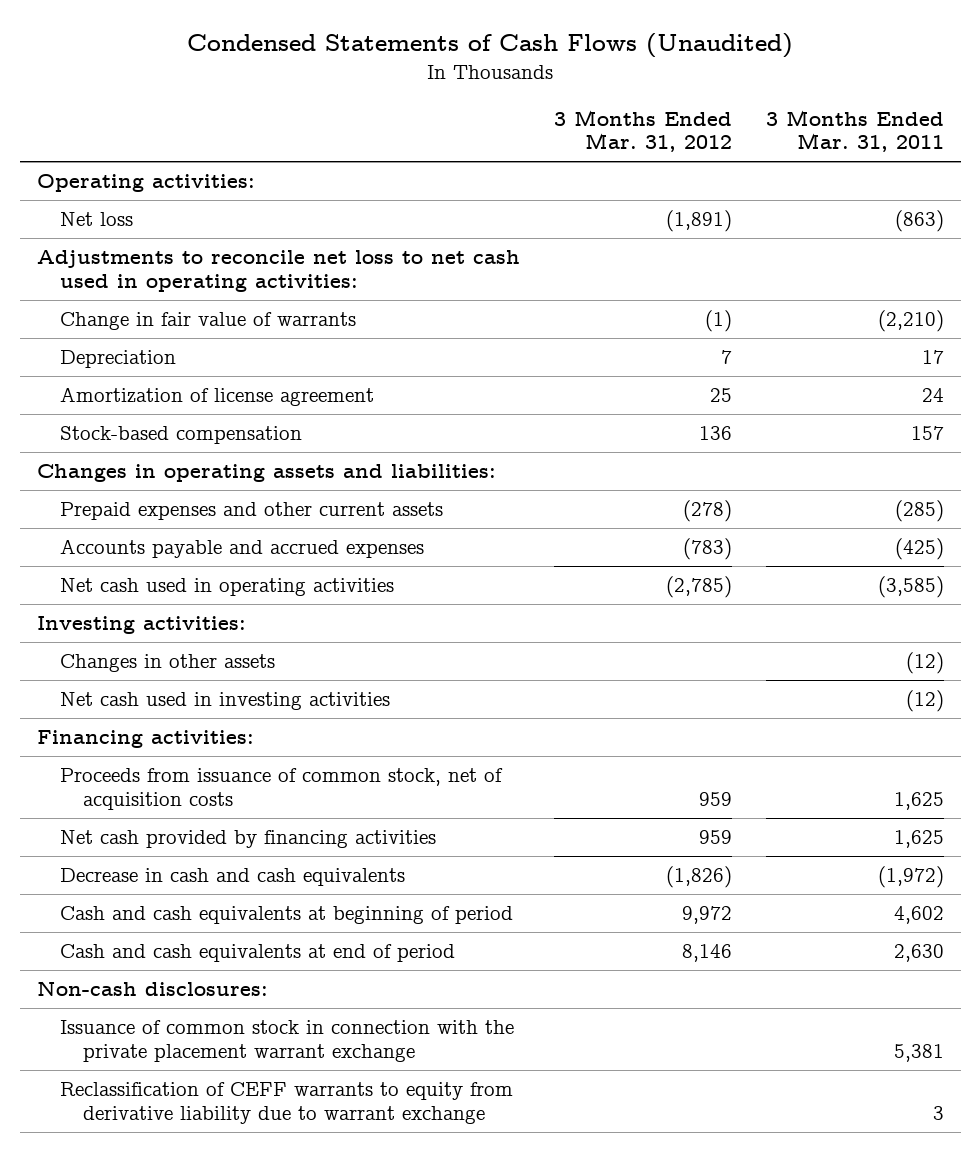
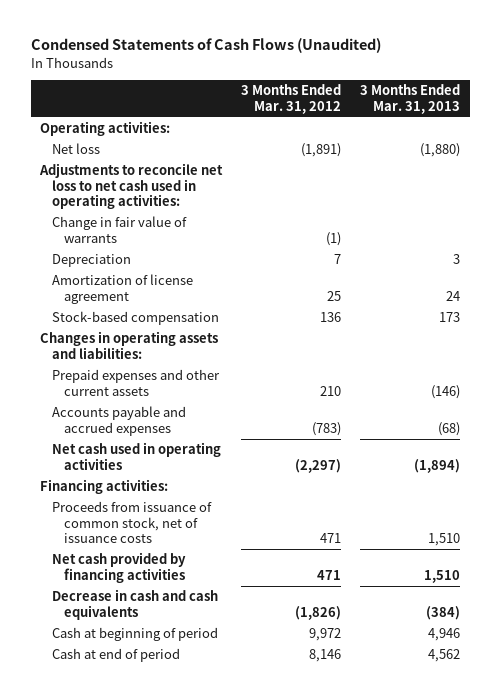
- | 3 Months Ended Mar. 31, 2012 | 3 Months Ended Mar. 31, 2011
+ | 3 Months Ended Mar. 31, 2012 | 3 Months Ended Mar. 31, 2013
- Prepaid expenses and other current assets | (278) | (285)
+ Prepaid expenses and other current assets | 210 | (146)
- Net cash used in operating activities | (2,785) | (3,585)
- Investing activities:
- Changes in other assets | | (12)
- Net cash used in investing activities | | (12)
+ Net cash used in operating activities | (2,297) | (1,894)
- Proceeds from issuance of common stock, net of acquisition costs | 959 | 1,625
- Net cash provided by financing activities | 959 | 1,625
+ Proceeds from issuance of common stock, net of issuance costs | 471 | 1,510
+ Net cash provided by financing activities | 471 | 1,510
- Cash and cash equivalents at beginning of period | 9,972 | 4,602
- Cash and cash equivalents at end of period | 8,146 | 2,630
- Non-cash disclosures:
- Issuance of common stock in connection with the private placement warrant exchange | | 5,381
- Reclassification of CEFF warrants to equity from derivative liability due to warrant exchange | | 3
+ Cash at beginning of period | 9,972 | 4,946
+ Cash at end of period | 8,146 | 4,562

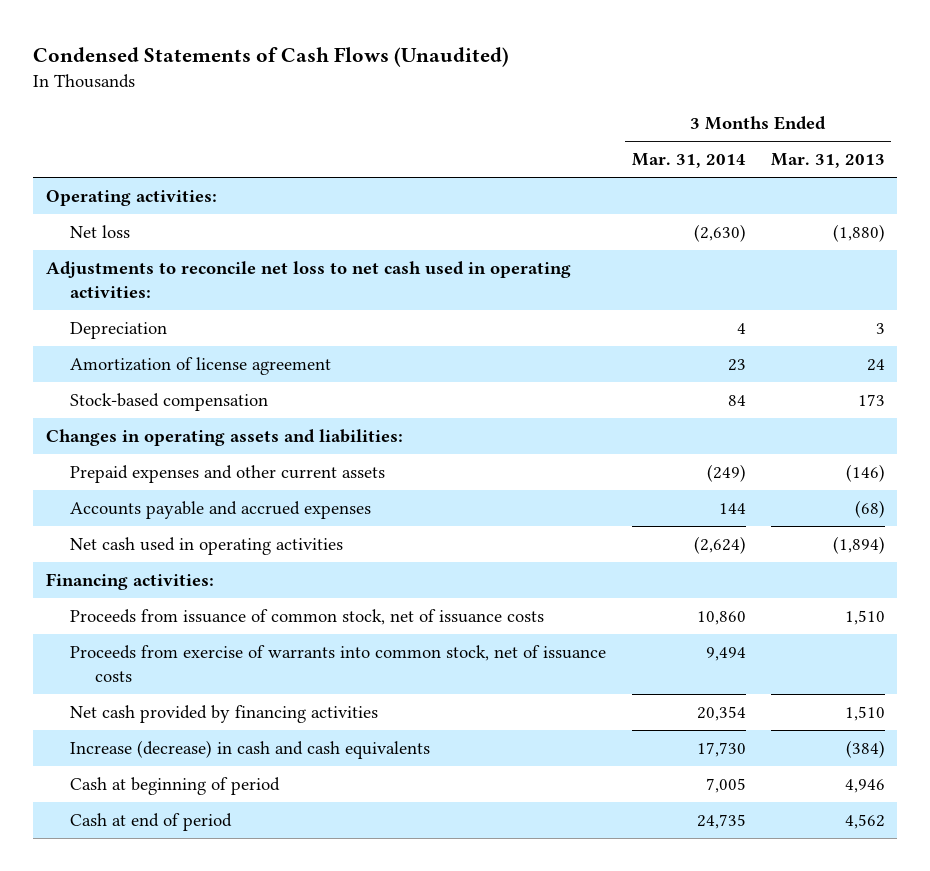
- | 3 Months Ended Mar. 31, 2012 | 3 Months Ended Mar. 31, 2013
+ | 3 Months Ended Mar. 31, 2014 | 3 Months Ended Mar. 31, 2013
- Change in fair value of warrants | (1) |
+ Proceeds from exercise of warrants into common stock, net of issuance costs | 9,494 |
- Decrease in cash and cash equivalents | (1,826) | (384)
+ Increase (decrease) in cash and cash equivalents | 17,730 | (384)

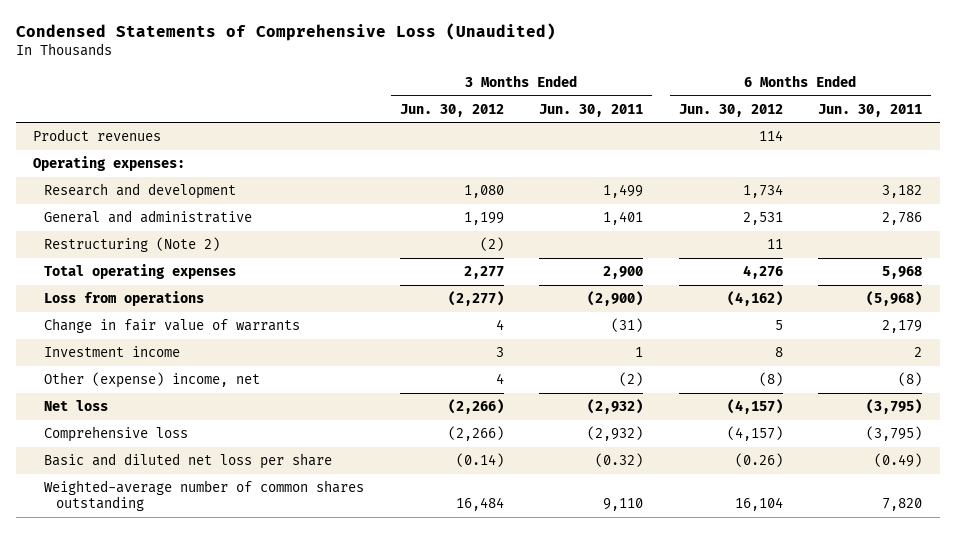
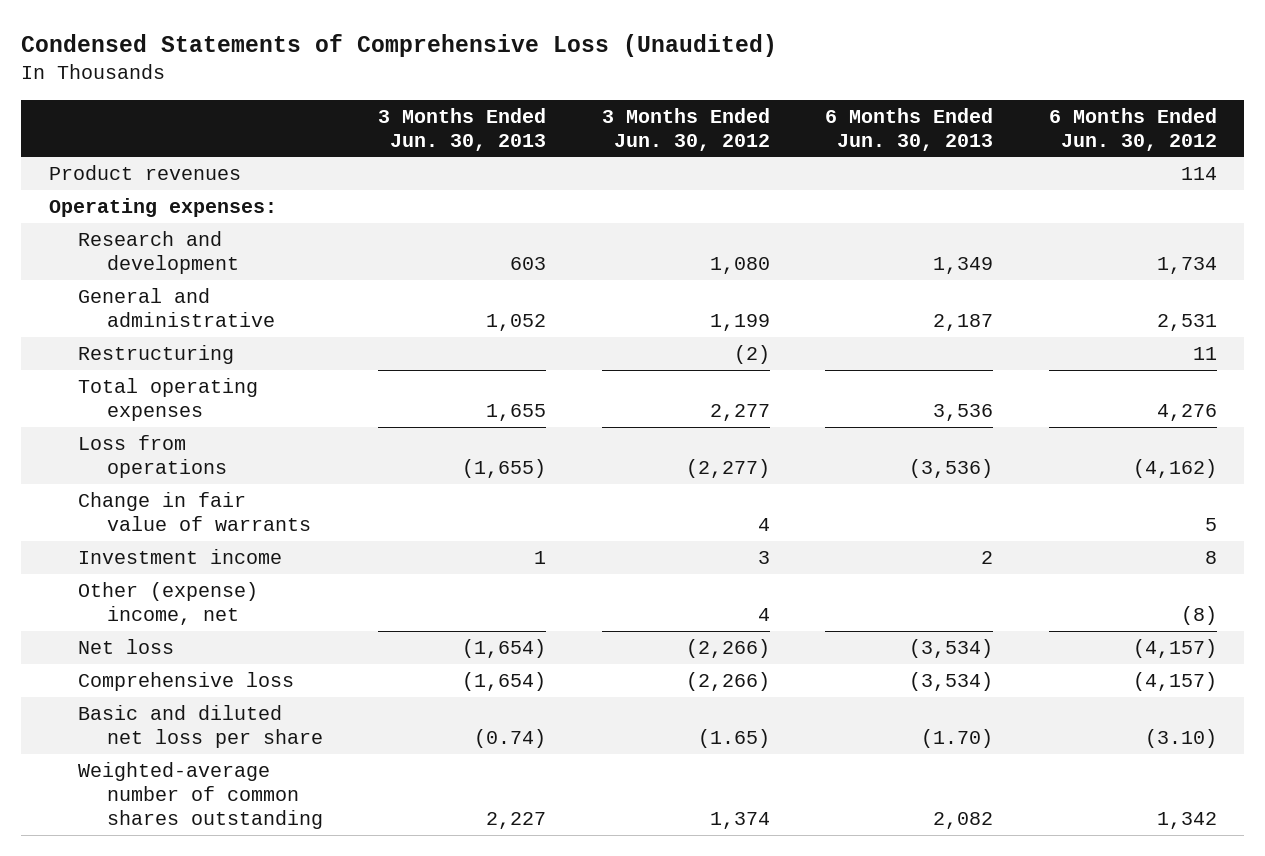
- | 3 Months Ended Jun. 30, 2012 | 3 Months Ended Jun. 30, 2011 | 6 Months Ended Jun. 30, 2012 | 6 Months Ended Jun. 30, 2011
+ | 3 Months Ended Jun. 30, 2013 | 3 Months Ended Jun. 30, 2012 | 6 Months Ended Jun. 30, 2013 | 6 Months Ended Jun. 30, 2012
- Restructuring (Note 2) | (2) | | 11 |
+ Restructuring | | (2) | | 11
- Basic and diluted net loss per share | (0.14) | (0.32) | (0.26) | (0.49)
- Weighted-average number of common shares outstanding | 16,484 | 9,110 | 16,104 | 7,820
+ Basic and diluted net loss per share | (0.74) | (1.65) | (1.70) | (3.10)
+ Weighted-average number of common shares outstanding | 2,227 | 1,374 | 2,082 | 1,342

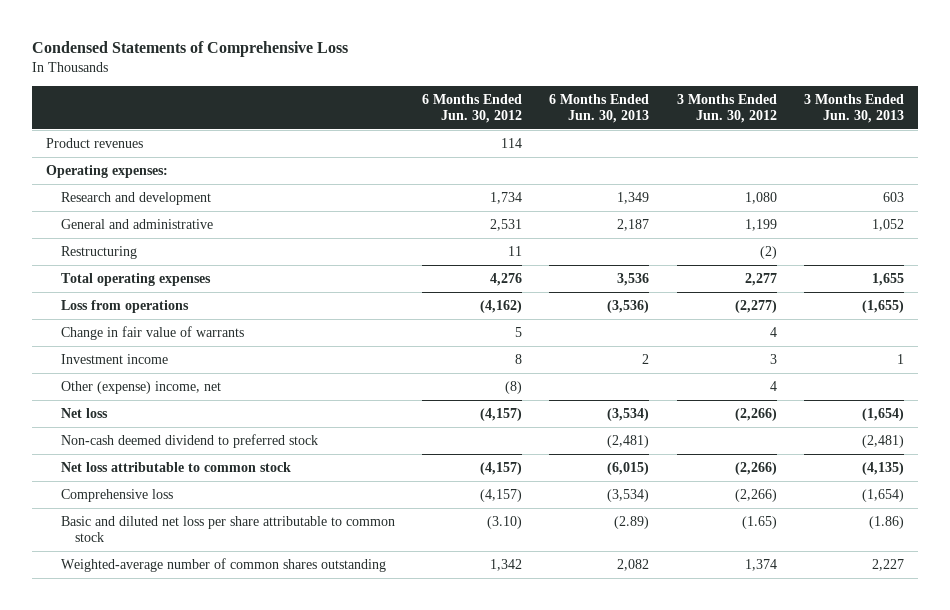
- Condensed Statements of Comprehensive Loss (Unaudited)
+ Condensed Statements of Comprehensive Loss
- | 3 Months Ended Jun. 30, 2013 | 3 Months Ended Jun. 30, 2012 | 6 Months Ended Jun. 30, 2013 | 6 Months Ended Jun. 30, 2012
+ | 6 Months Ended Jun. 30, 2012 | 6 Months Ended Jun. 30, 2013 | 3 Months Ended Jun. 30, 2012 | 3 Months Ended Jun. 30, 2013
+ Non-cash deemed dividend to preferred stock | | (2,481) | | (2,481)
+ Net loss attributable to common stock | (4,157) | (6,015) | (2,266) | (4,135)
- Basic and diluted net loss per share | (0.74) | (1.65) | (1.70) | (3.10)
+ Basic and diluted net loss per share attributable to common stock | (3.10) | (2.89) | (1.65) | (1.86)

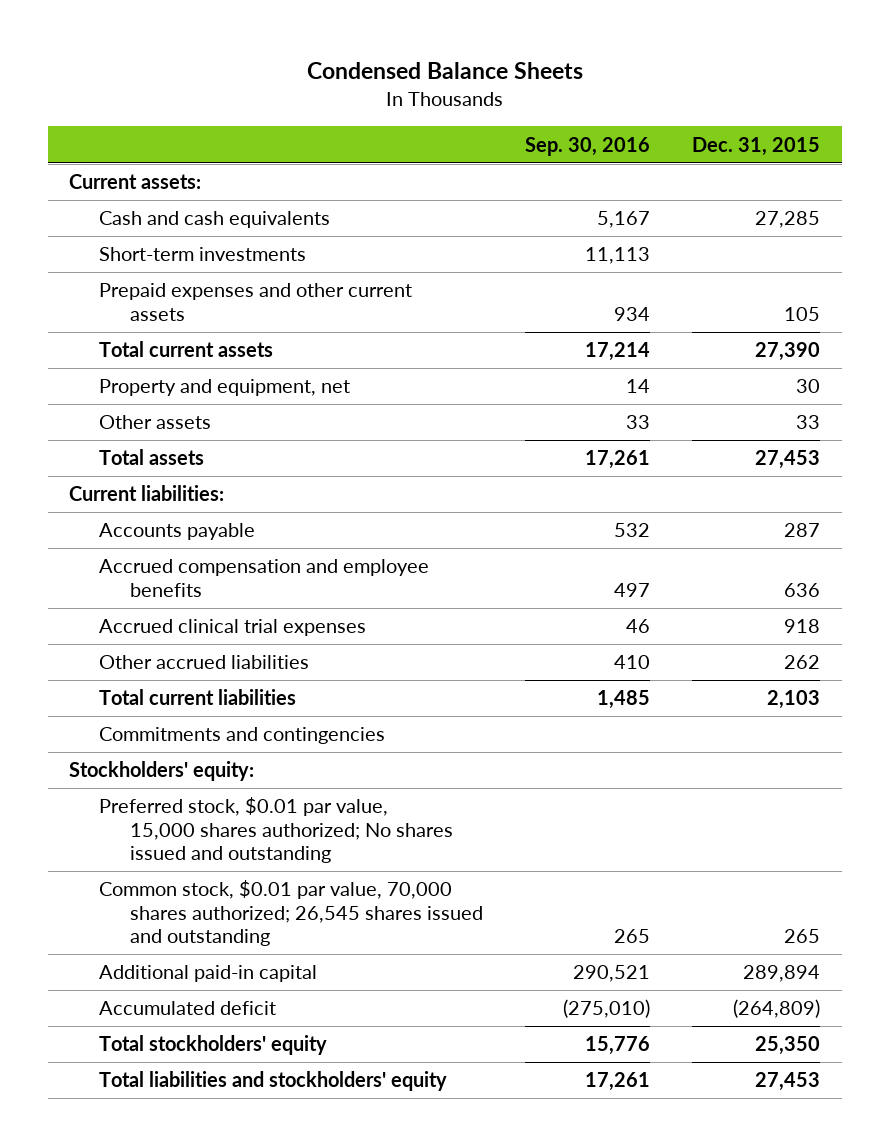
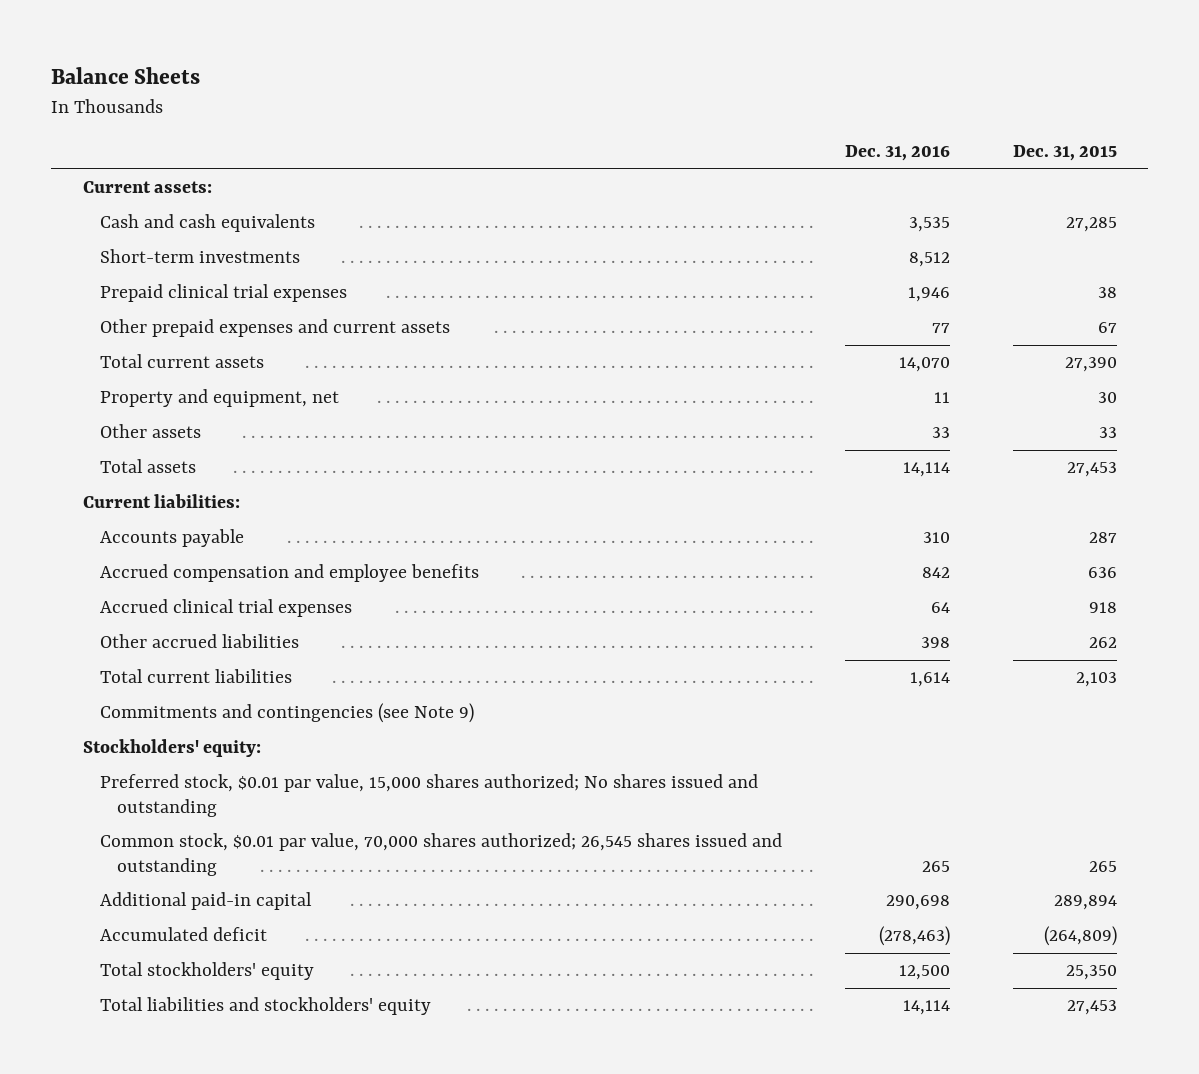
- Condensed Balance Sheets
+ Balance Sheets
- | Sep. 30, 2016 | Dec. 31, 2015
+ | Dec. 31, 2016 | Dec. 31, 2015
- Prepaid expenses and other current assets | 934 | 105
+ Prepaid clinical trial expenses | 1,946 | 38
+ Other prepaid expenses and current assets | 77 | 67
- Commitments and contingencies
+ Commitments and contingencies (see Note 9)

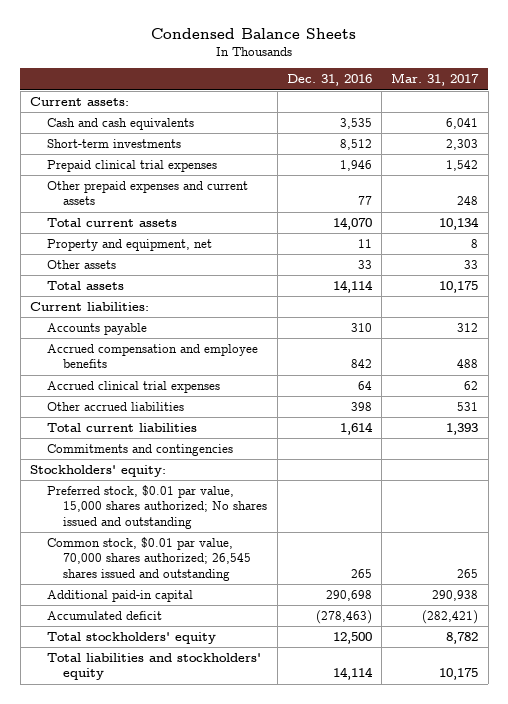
- Balance Sheets
+ Condensed Balance Sheets
- | Dec. 31, 2016 | Dec. 31, 2015
+ | Dec. 31, 2016 | Mar. 31, 2017
- Commitments and contingencies (see Note 9)
+ Commitments and contingencies

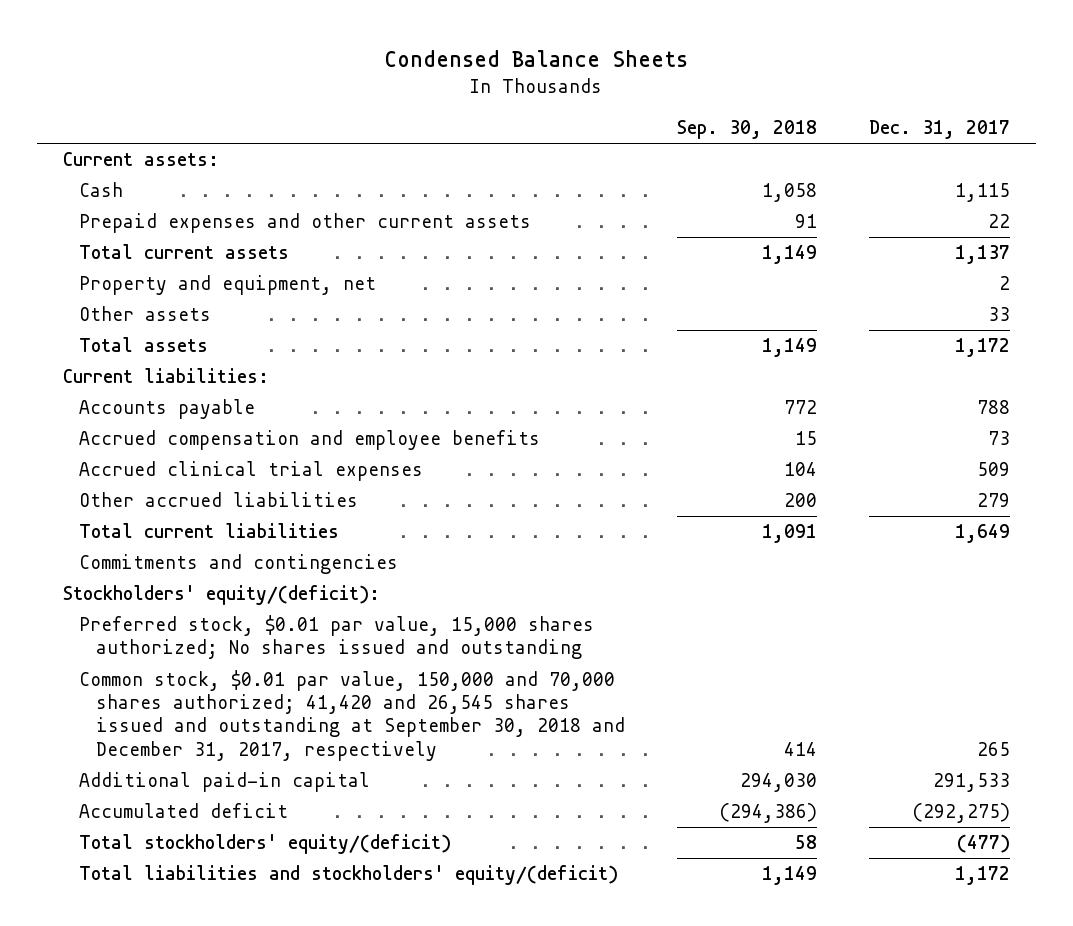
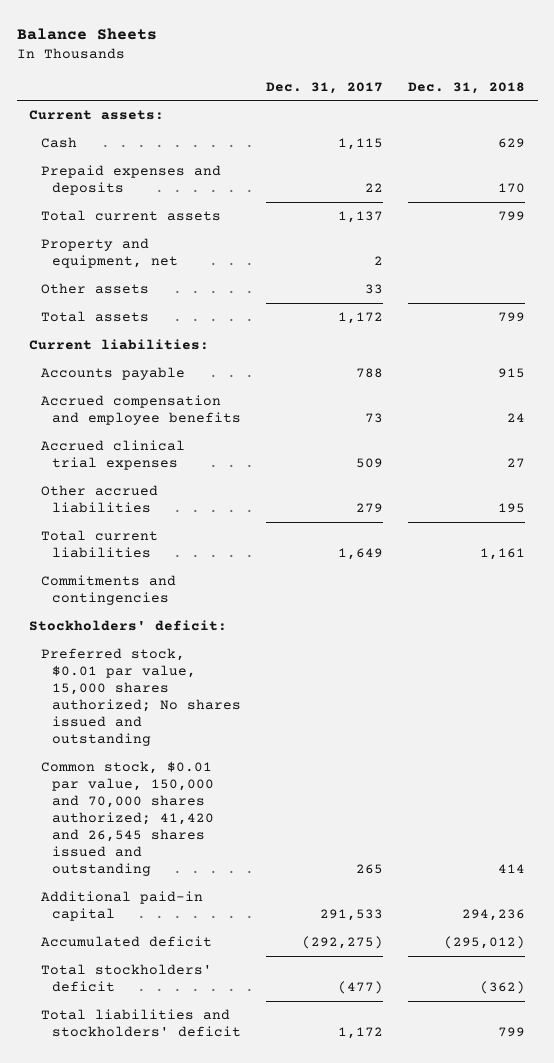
- Condensed Balance Sheets
+ Balance Sheets
- | Sep. 30, 2018 | Dec. 31, 2017
+ | Dec. 31, 2017 | Dec. 31, 2018
- Prepaid expenses and other current assets | 91 | 22
+ Prepaid expenses and deposits | 22 | 170
- Stockholders' equity/(deficit):
+ Stockholders' deficit:
- Common stock, $0.01 par value, 150,000 and 70,000 shares authorized; 41,420 and 26,545 shares issued and outstanding at September 30, 2018 and December 31, 2017, respectively | 414 | 265
+ Common stock, $0.01 par value, 150,000 and 70,000 shares authorized; 41,420 and 26,545 shares issued and outstanding | 265 | 414
- Total stockholders' equity/(deficit) | 58 | (477)
- Total liabilities and stockholders' equity/(deficit) | 1,149 | 1,172
+ Total stockholders' deficit | (477) | (362)
+ Total liabilities and stockholders' deficit | 1,172 | 799

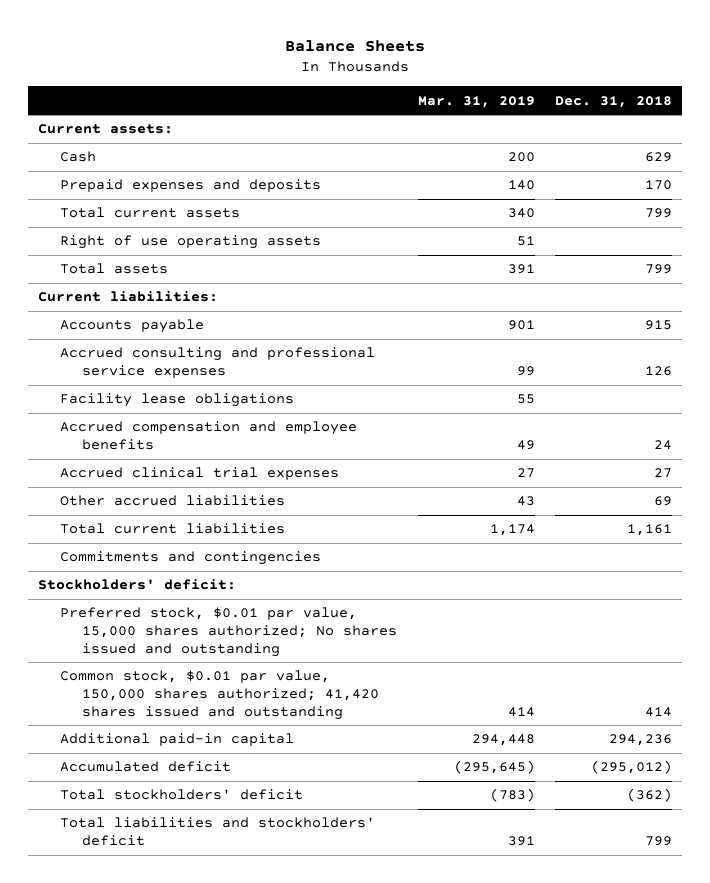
- | Dec. 31, 2017 | Dec. 31, 2018
+ | Mar. 31, 2019 | Dec. 31, 2018
- Property and equipment, net | 2 |
- Other assets | 33 |
+ Right of use operating assets | 51 |
+ Accrued consulting and professional service expenses | 99 | 126
+ Facility lease obligations | 55 |
- Other accrued liabilities | 279 | 195
+ Other accrued liabilities | 43 | 69
- Common stock, $0.01 par value, 150,000 and 70,000 shares authorized; 41,420 and 26,545 shares issued and outstanding | 265 | 414
+ Common stock, $0.01 par value, 150,000 shares authorized; 41,420 shares issued and outstanding | 414 | 414

